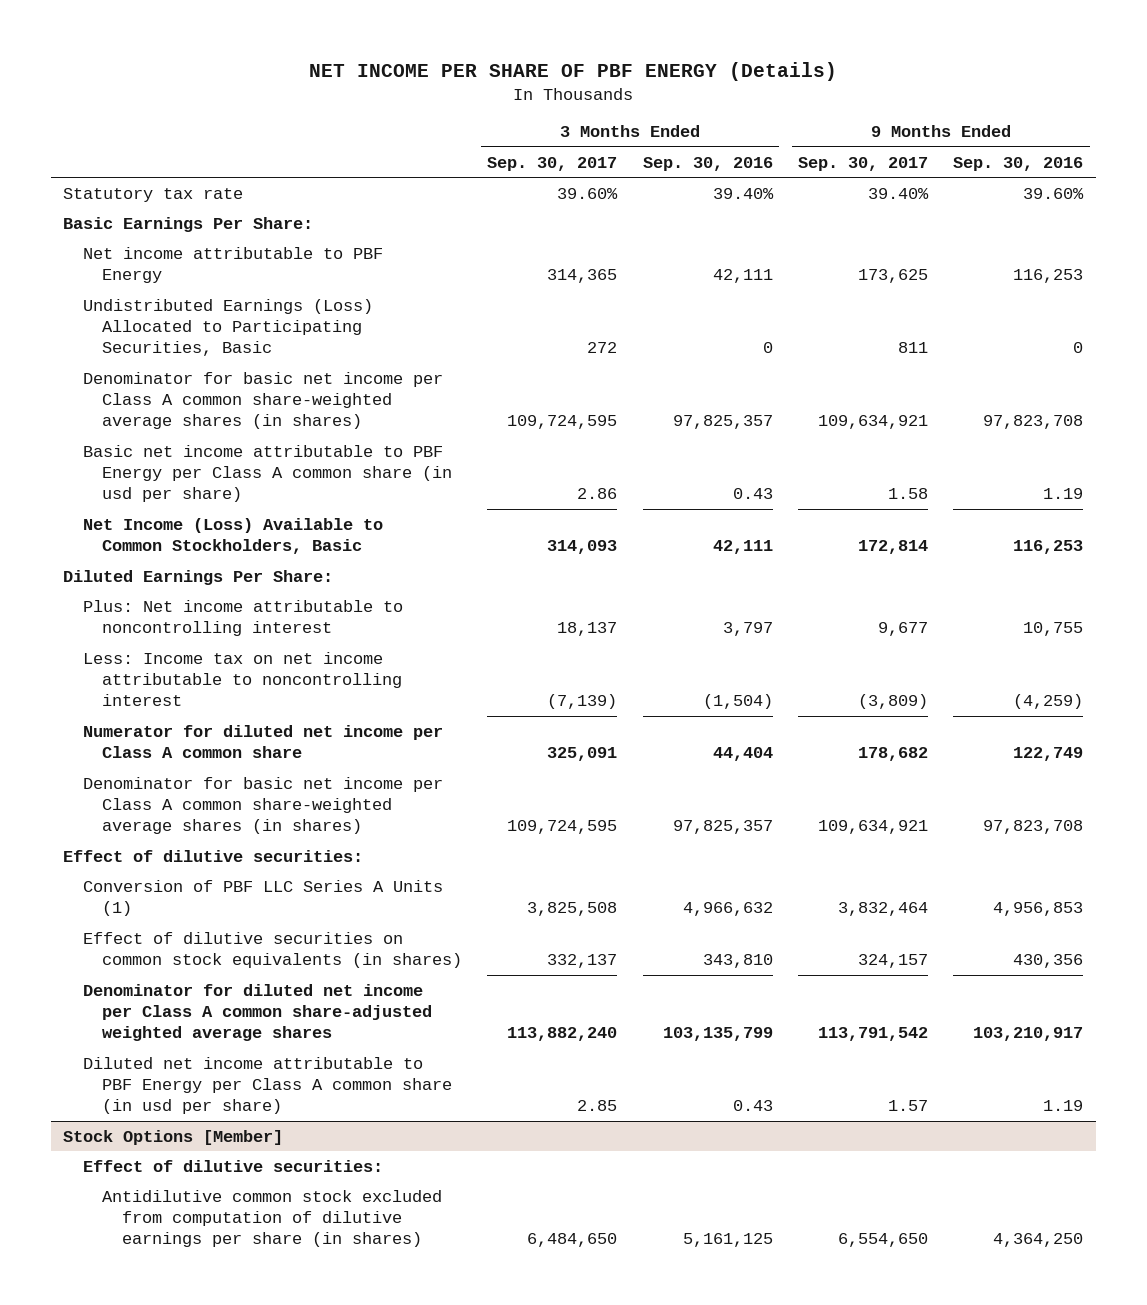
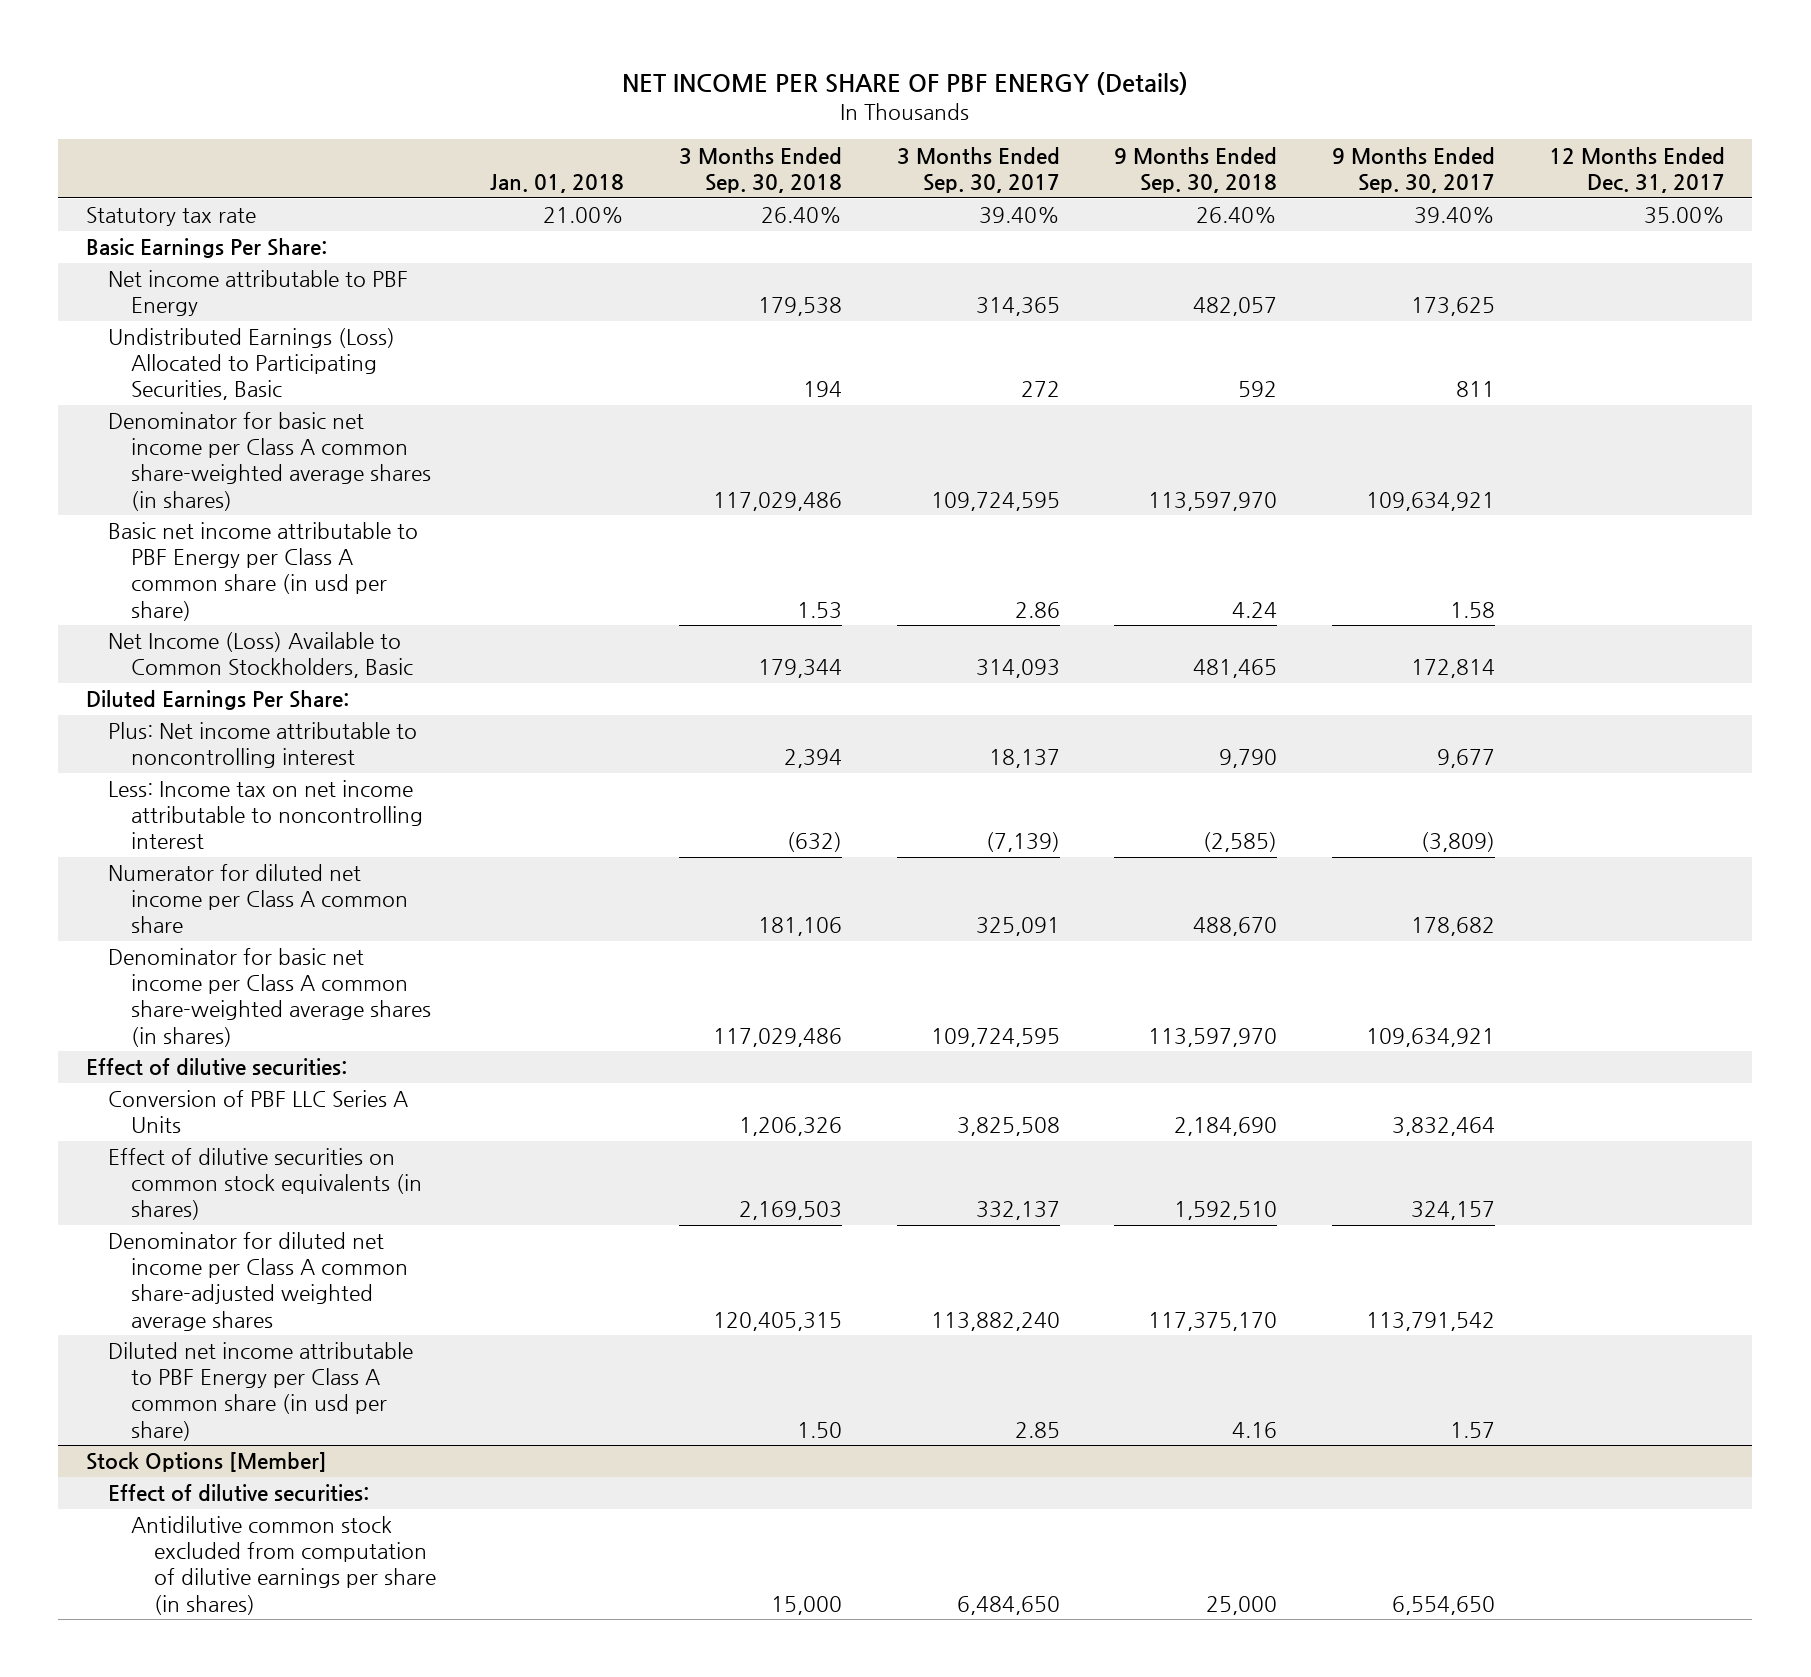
- | 3 Months Ended Sep. 30, 2017 | 3 Months Ended Sep. 30, 2016 | 9 Months Ended Sep. 30, 2017 | 9 Months Ended Sep. 30, 2016
+ | Jan. 01, 2018 | 3 Months Ended Sep. 30, 2018 | 3 Months Ended Sep. 30, 2017 | 9 Months Ended Sep. 30, 2018 | 9 Months Ended Sep. 30, 2017 | 12 Months Ended Dec. 31, 2017
- Statutory tax rate | 39.60% | 39.40% | 39.40% | 39.60%
+ Statutory tax rate | 21.00% | 26.40% | 39.40% | 26.40% | 39.40% | 35.00%
- Conversion of PBF LLC Series A Units (1) | 3,825,508 | 4,966,632 | 3,832,464 | 4,956,853
+ Conversion of PBF LLC Series A Units | | 1,206,326 | 3,825,508 | 2,184,690 | 3,832,464 |

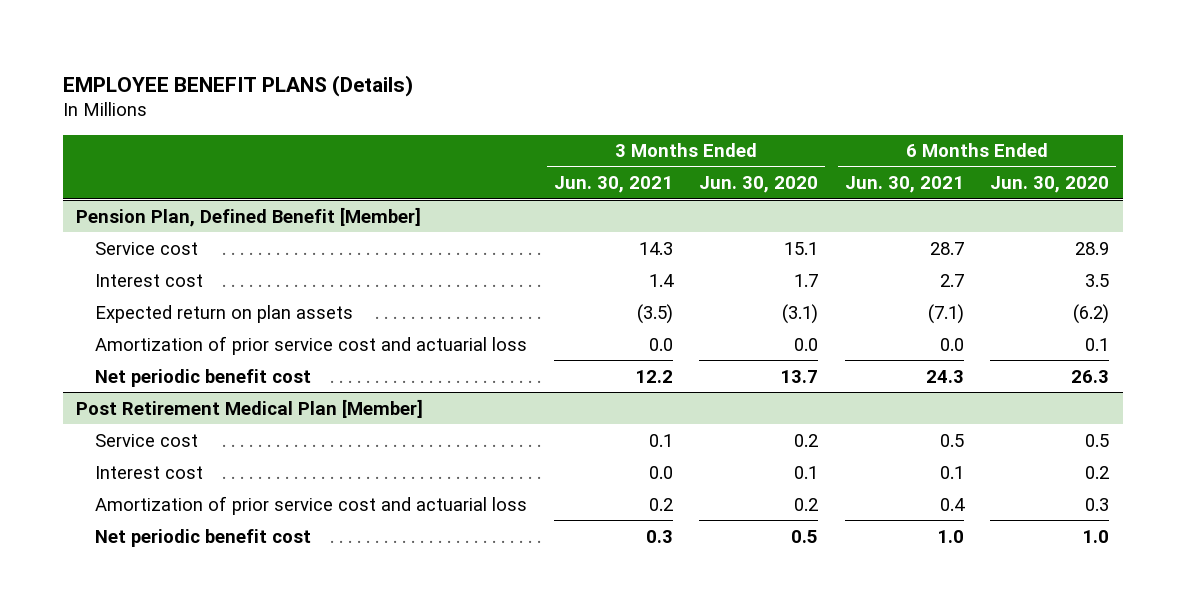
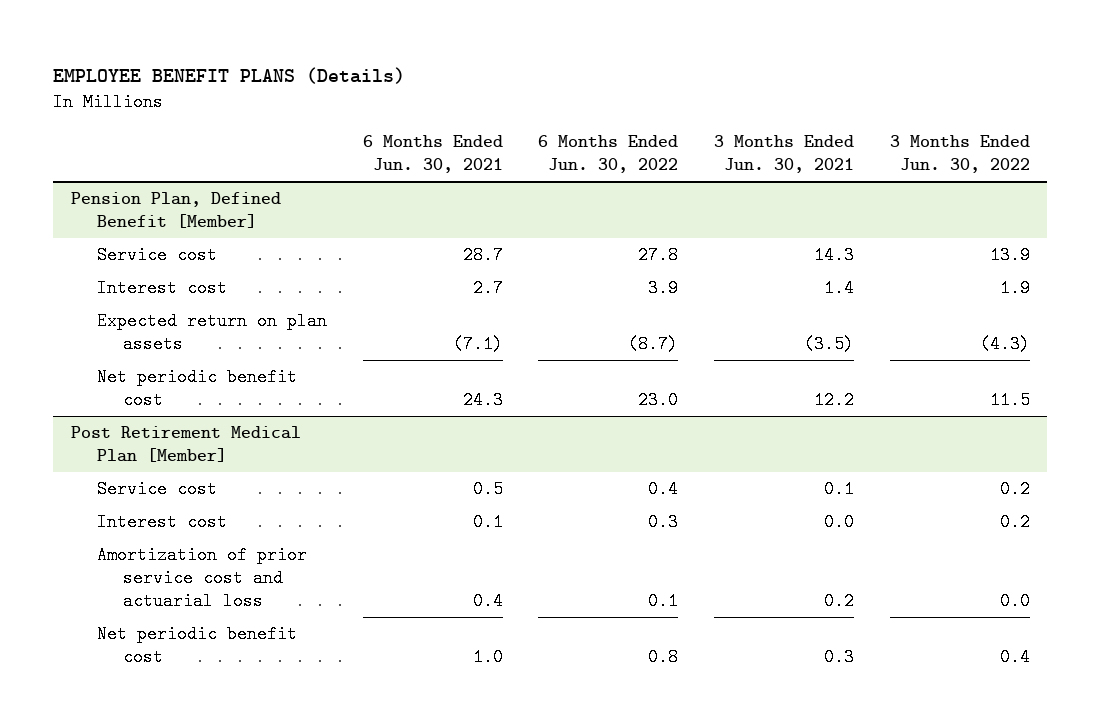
- | 3 Months Ended Jun. 30, 2021 | 3 Months Ended Jun. 30, 2020 | 6 Months Ended Jun. 30, 2021 | 6 Months Ended Jun. 30, 2020
+ | 6 Months Ended Jun. 30, 2021 | 6 Months Ended Jun. 30, 2022 | 3 Months Ended Jun. 30, 2021 | 3 Months Ended Jun. 30, 2022
@ Pension Plan, Defined Benefit [Member]
- Amortization of prior service cost and actuarial loss | 0.0 | 0.0 | 0.0 | 0.1

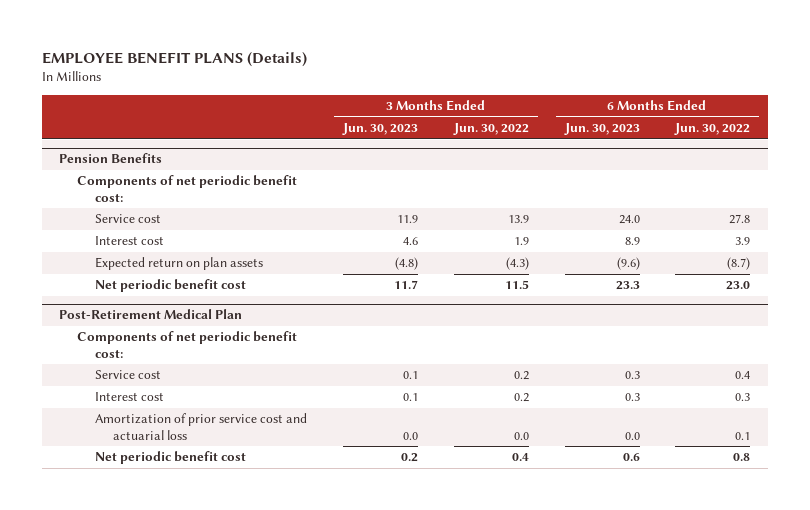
- | 6 Months Ended Jun. 30, 2021 | 6 Months Ended Jun. 30, 2022 | 3 Months Ended Jun. 30, 2021 | 3 Months Ended Jun. 30, 2022
+ | 3 Months Ended Jun. 30, 2023 | 3 Months Ended Jun. 30, 2022 | 6 Months Ended Jun. 30, 2023 | 6 Months Ended Jun. 30, 2022
- Pension Plan, Defined Benefit [Member]
+ Pension Benefits
+ Components of net periodic benefit cost:
- Post Retirement Medical Plan [Member]
+ Post-Retirement Medical Plan
+ Components of net periodic benefit cost:

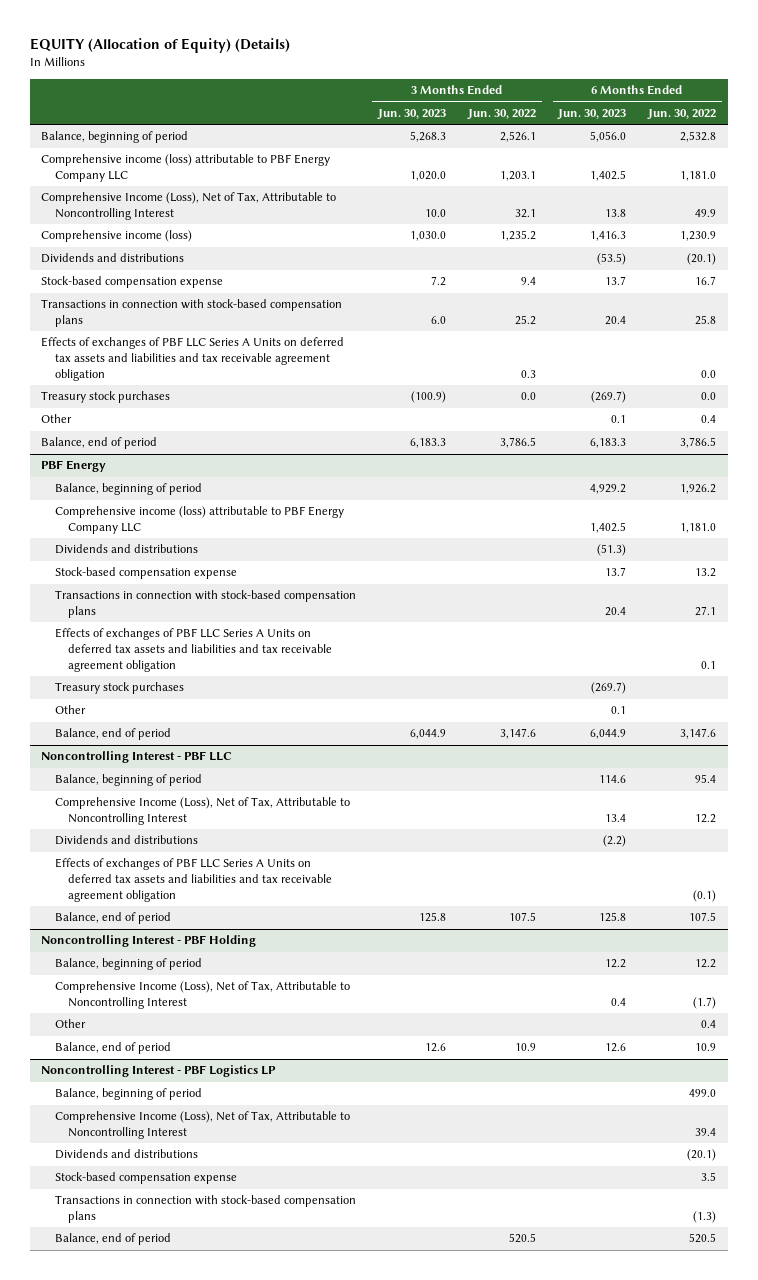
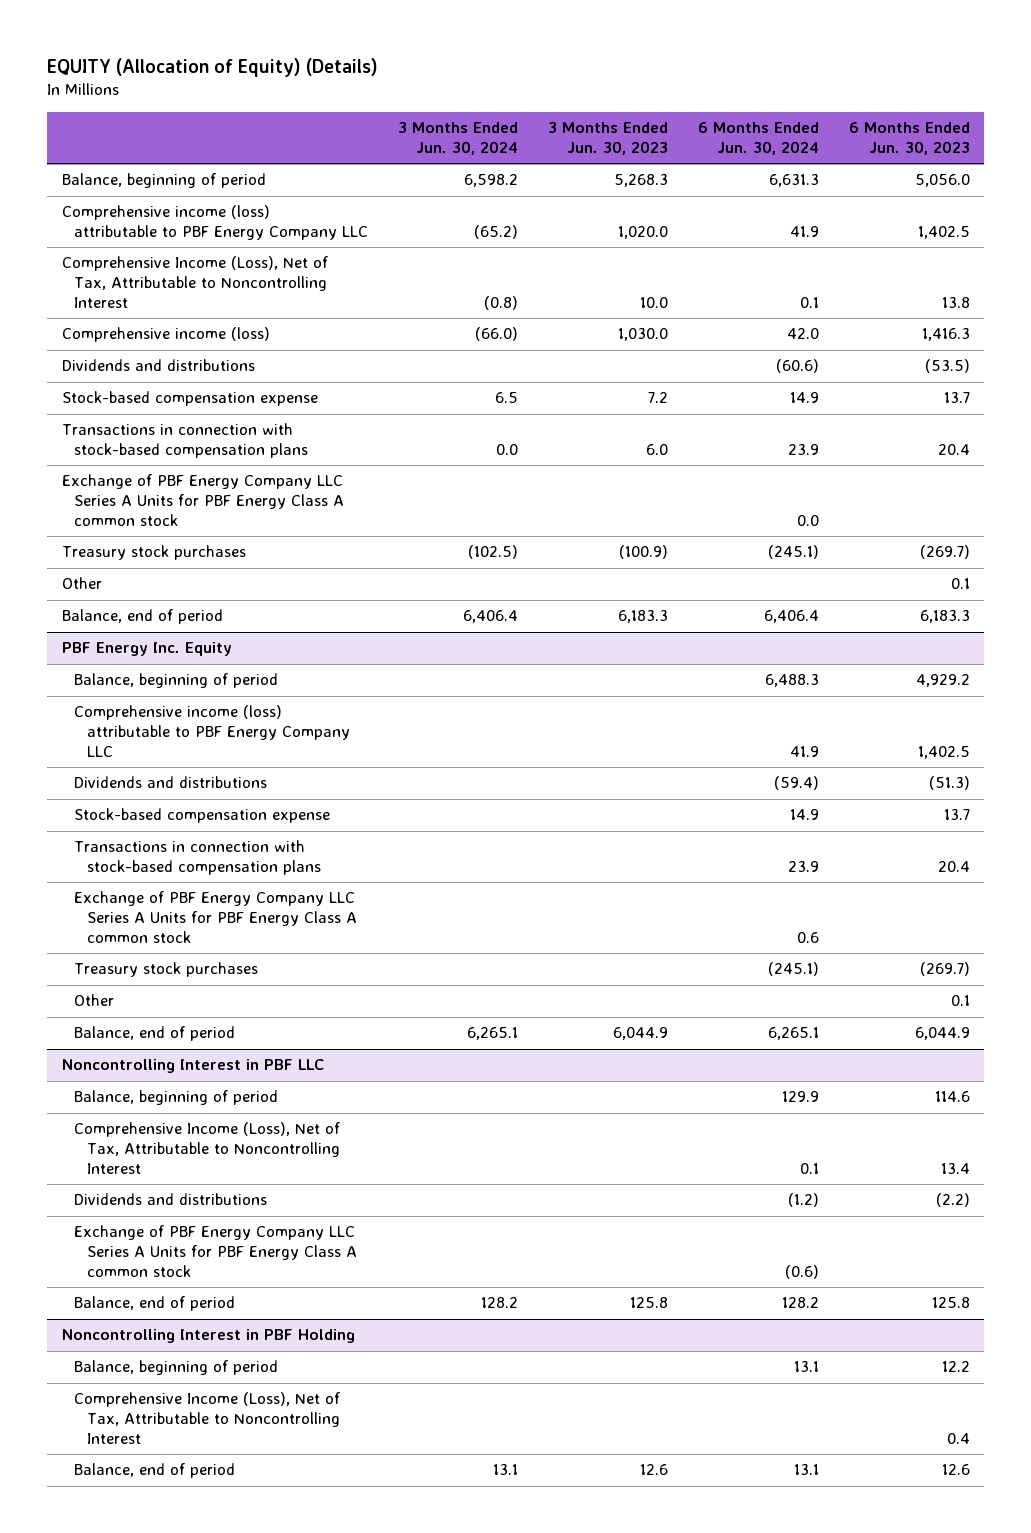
- | 3 Months Ended Jun. 30, 2023 | 3 Months Ended Jun. 30, 2022 | 6 Months Ended Jun. 30, 2023 | 6 Months Ended Jun. 30, 2022
+ | 3 Months Ended Jun. 30, 2024 | 3 Months Ended Jun. 30, 2023 | 6 Months Ended Jun. 30, 2024 | 6 Months Ended Jun. 30, 2023
- Effects of exchanges of PBF LLC Series A Units on deferred tax assets and liabilities and tax receivable agreement obligation | | 0.3 | | 0.0
+ Exchange of PBF Energy Company LLC Series A Units for PBF Energy Class A common stock | | | 0.0 |
- PBF Energy
+ PBF Energy Inc. Equity
- Effects of exchanges of PBF LLC Series A Units on deferred tax assets and liabilities and tax receivable agreement obligation | | | | 0.1
+ Exchange of PBF Energy Company LLC Series A Units for PBF Energy Class A common stock | | | 0.6 |
- Noncontrolling Interest - PBF LLC
+ Noncontrolling Interest in PBF LLC
- Effects of exchanges of PBF LLC Series A Units on deferred tax assets and liabilities and tax receivable agreement obligation | | | | (0.1)
+ Exchange of PBF Energy Company LLC Series A Units for PBF Energy Class A common stock | | | (0.6) |
- Noncontrolling Interest - PBF Holding
+ Noncontrolling Interest in PBF Holding
- Other | | | | 0.4
- Noncontrolling Interest - PBF Logistics LP
- Balance, beginning of period | | | | 499.0
- Comprehensive Income (Loss), Net of Tax, Attributable to Noncontrolling Interest | | | | 39.4
- Dividends and distributions | | | | (20.1)
- Stock-based compensation expense | | | | 3.5
- Transactions in connection with stock-based compensation plans | | | | (1.3)
- Balance, end of period | | 520.5 | | 520.5

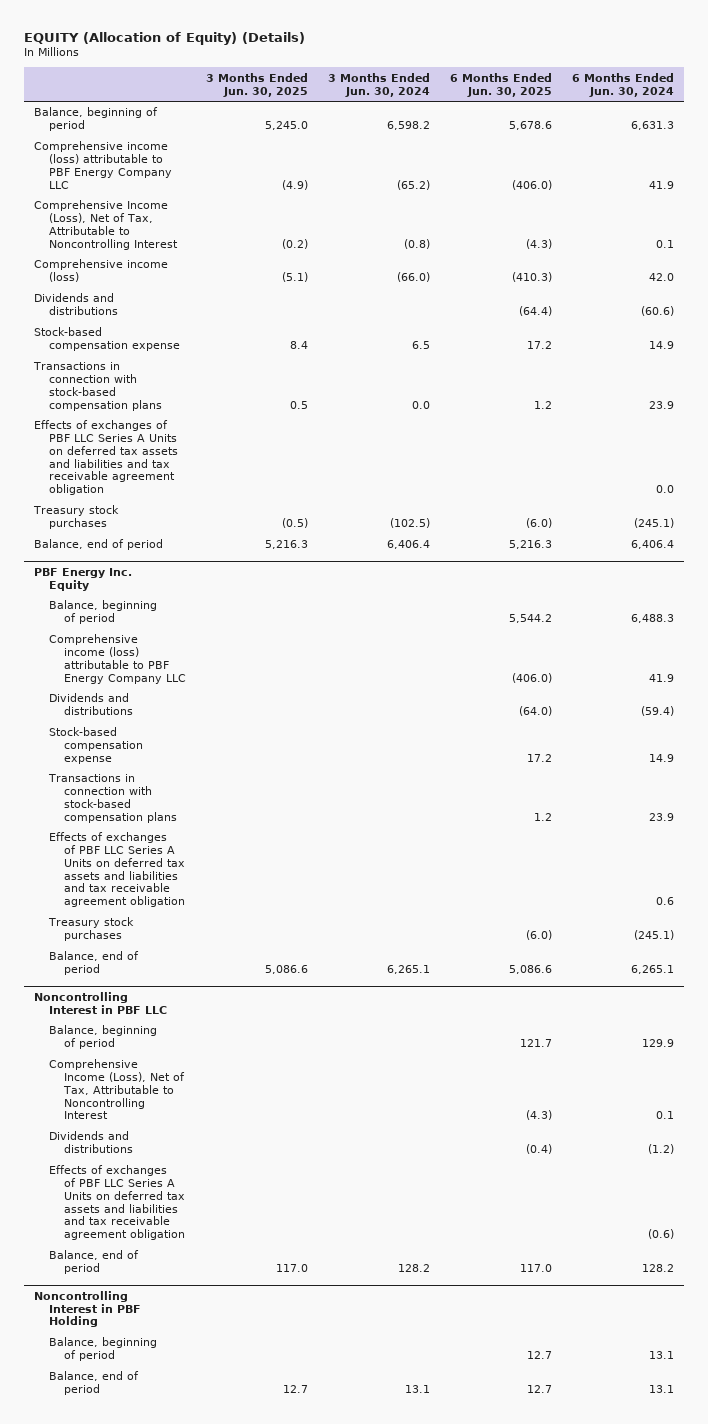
- | 3 Months Ended Jun. 30, 2024 | 3 Months Ended Jun. 30, 2023 | 6 Months Ended Jun. 30, 2024 | 6 Months Ended Jun. 30, 2023
+ | 3 Months Ended Jun. 30, 2025 | 3 Months Ended Jun. 30, 2024 | 6 Months Ended Jun. 30, 2025 | 6 Months Ended Jun. 30, 2024
- Exchange of PBF Energy Company LLC Series A Units for PBF Energy Class A common stock | | | 0.0 |
+ Effects of exchanges of PBF LLC Series A Units on deferred tax assets and liabilities and tax receivable agreement obligation | | | | 0.0
- Other | | | | 0.1
@ PBF Energy Inc. Equity
- Exchange of PBF Energy Company LLC Series A Units for PBF Energy Class A common stock | | | 0.6 |
+ Effects of exchanges of PBF LLC Series A Units on deferred tax assets and liabilities and tax receivable agreement obligation | | | | 0.6
- Other | | | | 0.1
@ Noncontrolling Interest in PBF LLC
- Exchange of PBF Energy Company LLC Series A Units for PBF Energy Class A common stock | | | (0.6) |
+ Effects of exchanges of PBF LLC Series A Units on deferred tax assets and liabilities and tax receivable agreement obligation | | | | (0.6)
@ Noncontrolling Interest in PBF Holding
- Comprehensive Income (Loss), Net of Tax, Attributable to Noncontrolling Interest | | | | 0.4

